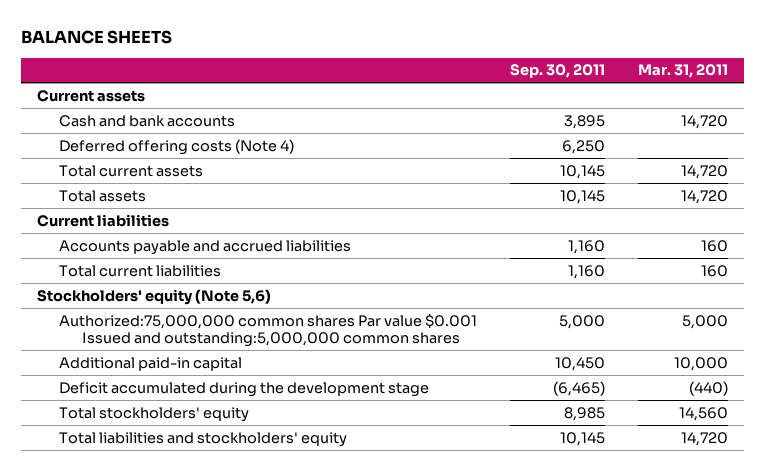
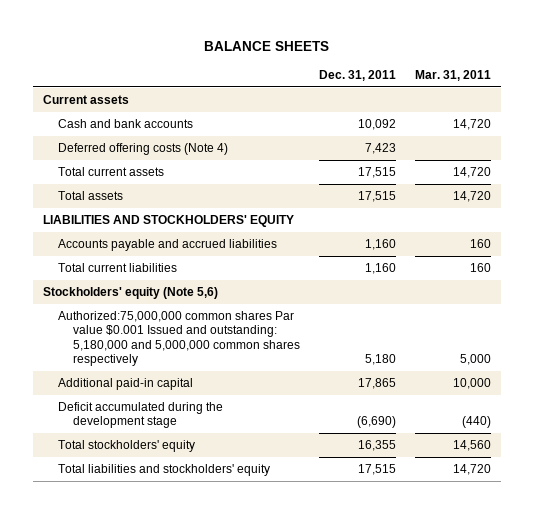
- | Sep. 30, 2011 | Mar. 31, 2011
+ | Dec. 31, 2011 | Mar. 31, 2011
- Current liabilities
+ LIABILITIES AND STOCKHOLDERS' EQUITY
- Authorized:75,000,000 common shares Par value $0.001 Issued and outstanding:5,000,000 common shares | 5,000 | 5,000
+ Authorized:75,000,000 common shares Par value $0.001 Issued and outstanding: 5,180,000 and 5,000,000 common shares respectively | 5,180 | 5,000

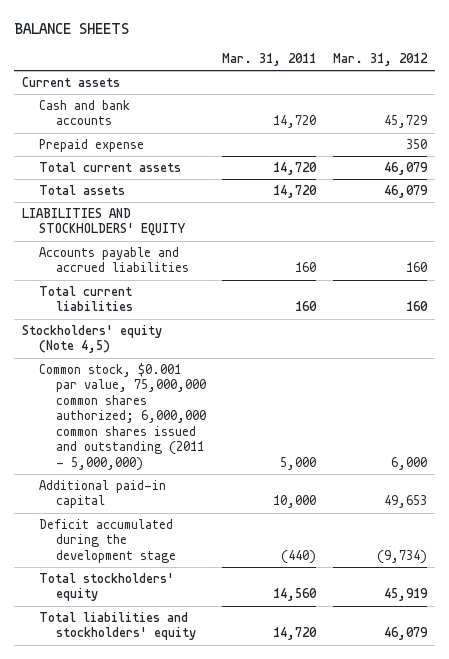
- | Dec. 31, 2011 | Mar. 31, 2011
+ | Mar. 31, 2011 | Mar. 31, 2012
- Deferred offering costs (Note 4) | 7,423 |
+ Prepaid expense | | 350
- Stockholders' equity (Note 5,6)
- Authorized:75,000,000 common shares Par value $0.001 Issued and outstanding: 5,180,000 and 5,000,000 common shares respectively | 5,180 | 5,000
+ Stockholders' equity (Note 4,5)
+ Common stock, $0.001 par value, 75,000,000 common shares authorized; 6,000,000 common shares issued and outstanding (2011 - 5,000,000) | 5,000 | 6,000

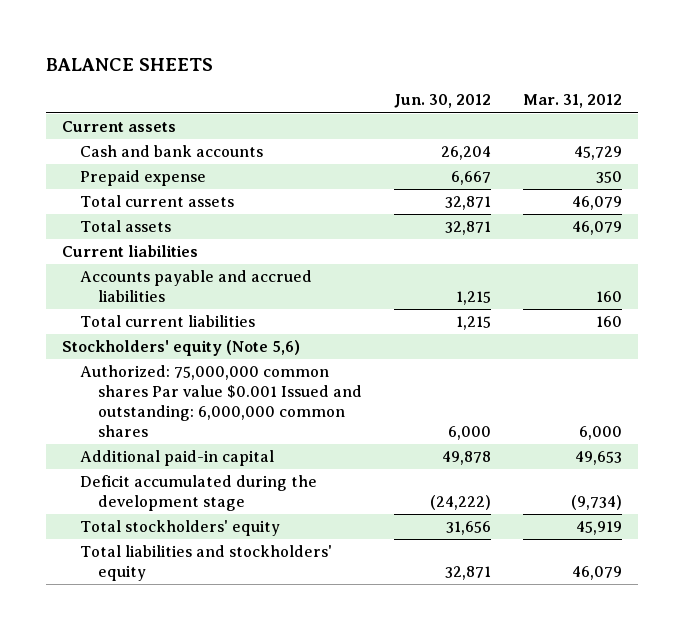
- | Mar. 31, 2011 | Mar. 31, 2012
+ | Jun. 30, 2012 | Mar. 31, 2012
- LIABILITIES AND STOCKHOLDERS' EQUITY
+ Current liabilities
- Stockholders' equity (Note 4,5)
- Common stock, $0.001 par value, 75,000,000 common shares authorized; 6,000,000 common shares issued and outstanding (2011 - 5,000,000) | 5,000 | 6,000
+ Stockholders' equity (Note 5,6)
+ Authorized: 75,000,000 common shares Par value $0.001 Issued and outstanding: 6,000,000 common shares | 6,000 | 6,000

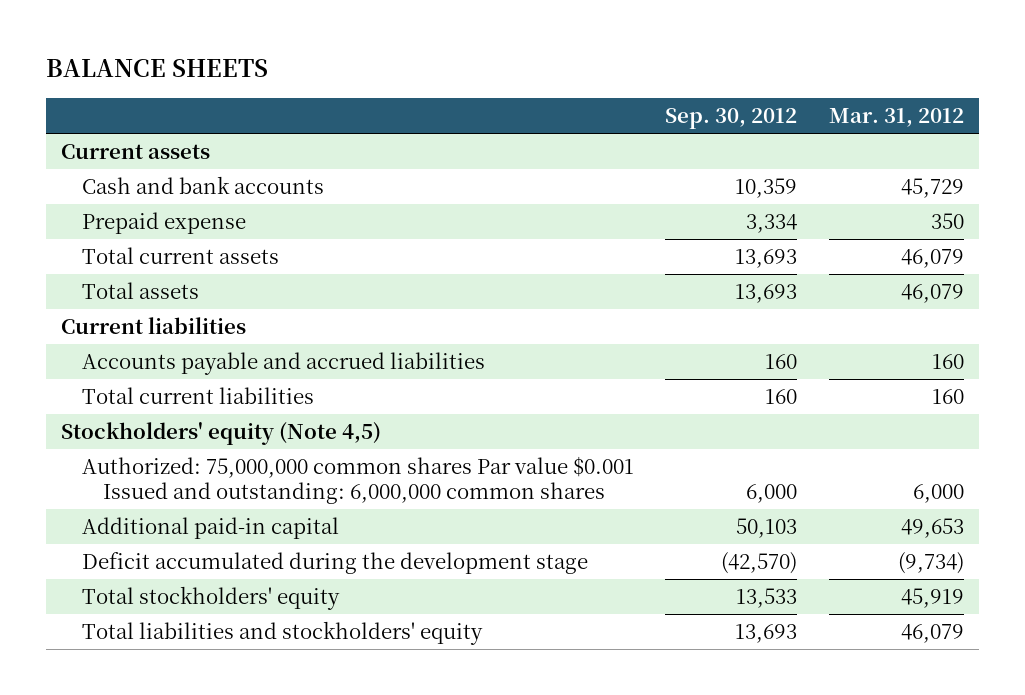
- | Jun. 30, 2012 | Mar. 31, 2012
+ | Sep. 30, 2012 | Mar. 31, 2012
- Stockholders' equity (Note 5,6)
+ Stockholders' equity (Note 4,5)

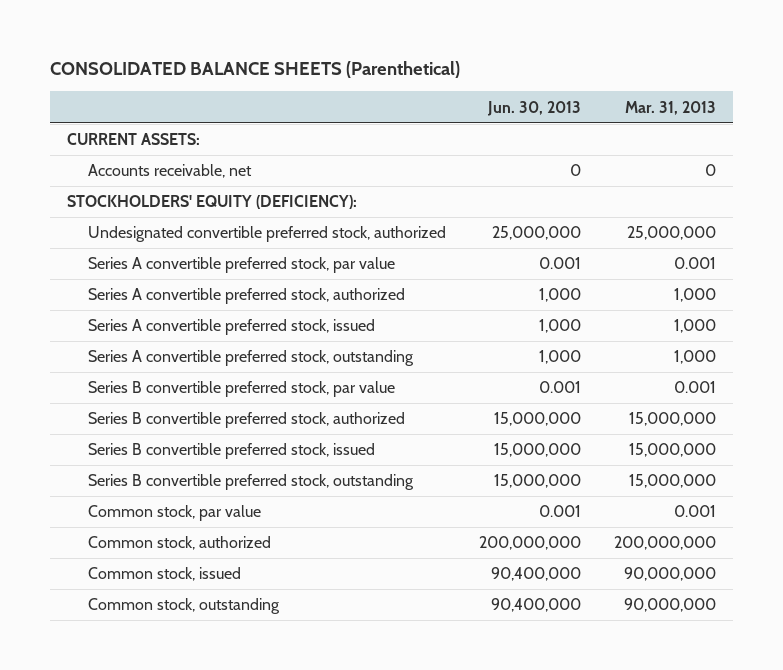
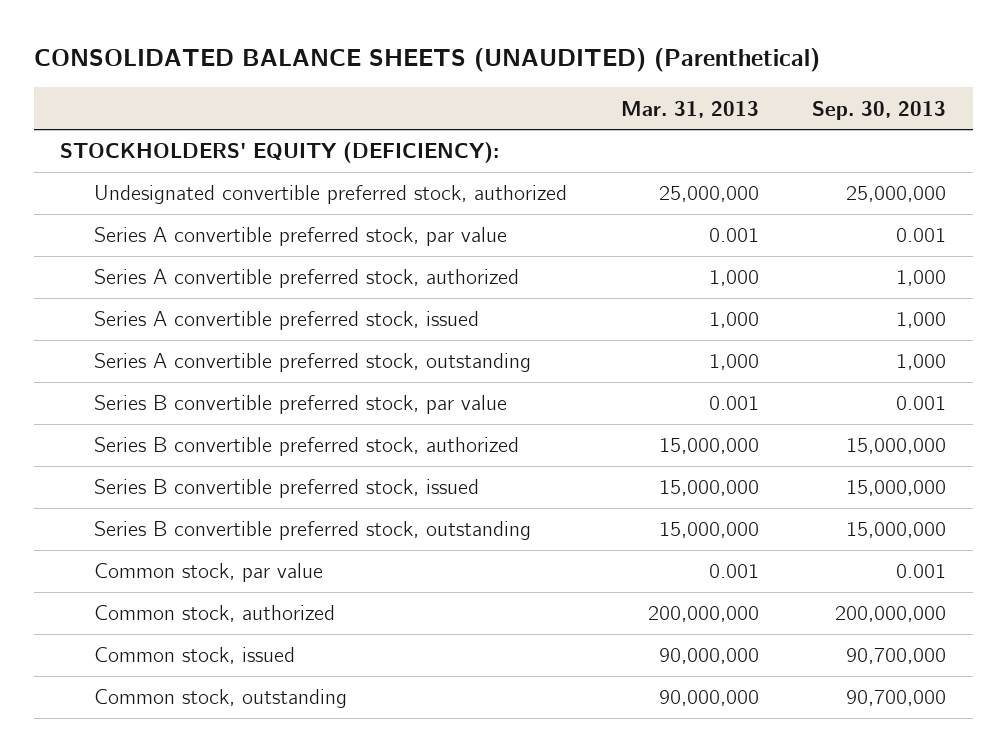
- CONSOLIDATED BALANCE SHEETS (Parenthetical)
+ CONSOLIDATED BALANCE SHEETS (UNAUDITED) (Parenthetical)
- | Jun. 30, 2013 | Mar. 31, 2013
+ | Mar. 31, 2013 | Sep. 30, 2013
- CURRENT ASSETS:
- Accounts receivable, net | 0 | 0

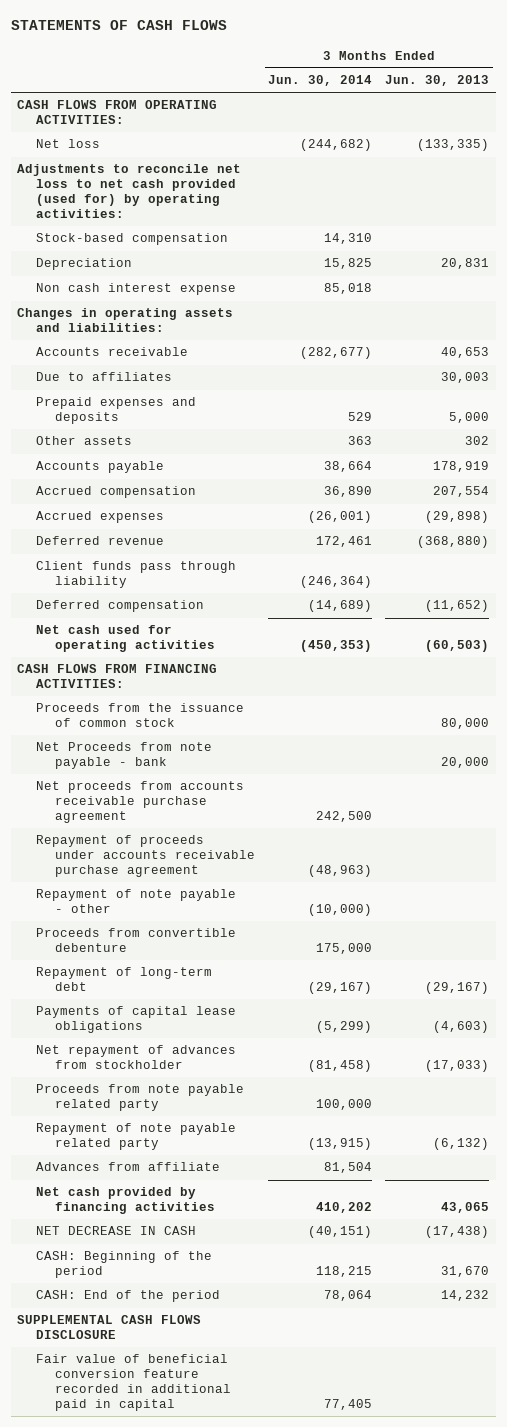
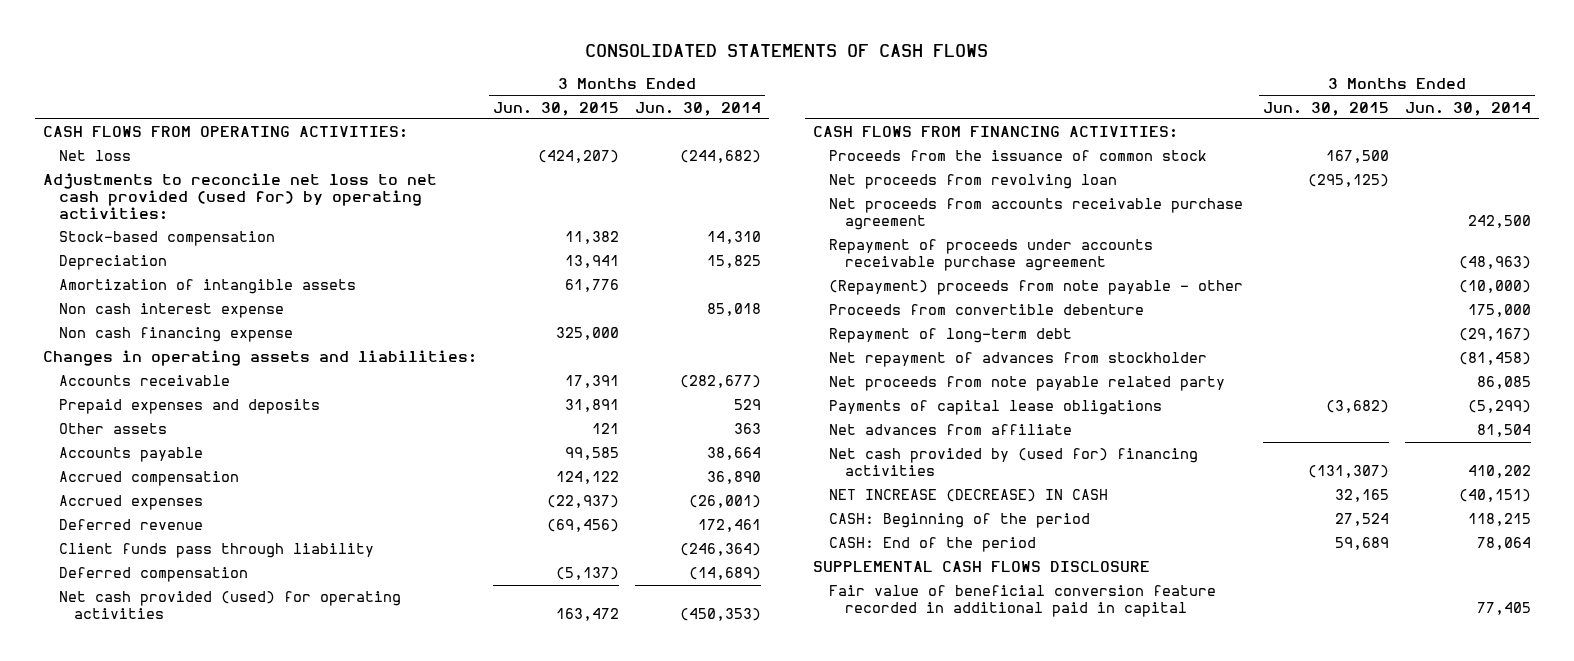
- STATEMENTS OF CASH FLOWS
+ CONSOLIDATED STATEMENTS OF CASH FLOWS
- | 3 Months Ended Jun. 30, 2014 | 3 Months Ended Jun. 30, 2013
+ | 3 Months Ended Jun. 30, 2015 | 3 Months Ended Jun. 30, 2014
+ Amortization of intangible assets | 61,776 |
+ Non cash financing expense | 325,000 |
- Due to affiliates | | 30,003
- Net cash used for operating activities | (450,353) | (60,503)
+ Net cash provided (used) for operating activities | 163,472 | (450,353)
- Net Proceeds from note payable - bank | | 20,000
+ Net proceeds from revolving loan | (295,125) |
- Repayment of note payable - other | (10,000) |
+ (Repayment) proceeds from note payable - other | | (10,000)
- Proceeds from note payable related party | 100,000 |
- Repayment of note payable related party | (13,915) | (6,132)
- Advances from affiliate | 81,504 |
- Net cash provided by financing activities | 410,202 | 43,065
- NET DECREASE IN CASH | (40,151) | (17,438)
+ Net proceeds from note payable related party | | 86,085
moved down: Payments of capital lease obligations | (3,682) | (5,299)
+ Net advances from affiliate | | 81,504
+ Net cash provided by (used for) financing activities | (131,307) | 410,202
+ NET INCREASE (DECREASE) IN CASH | 32,165 | (40,151)

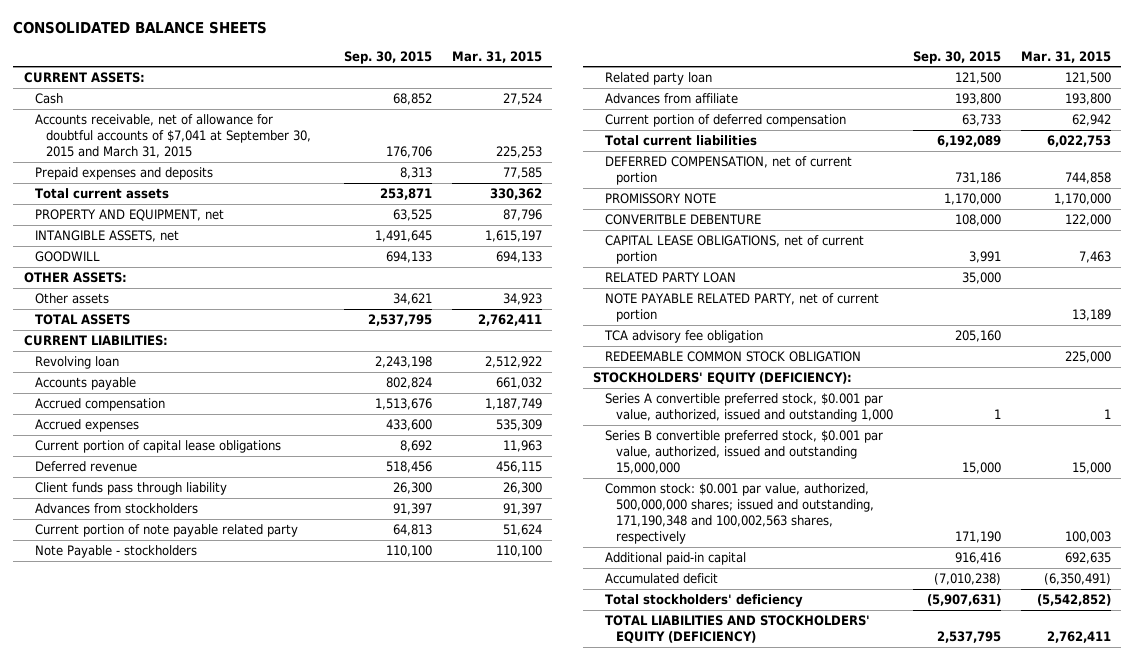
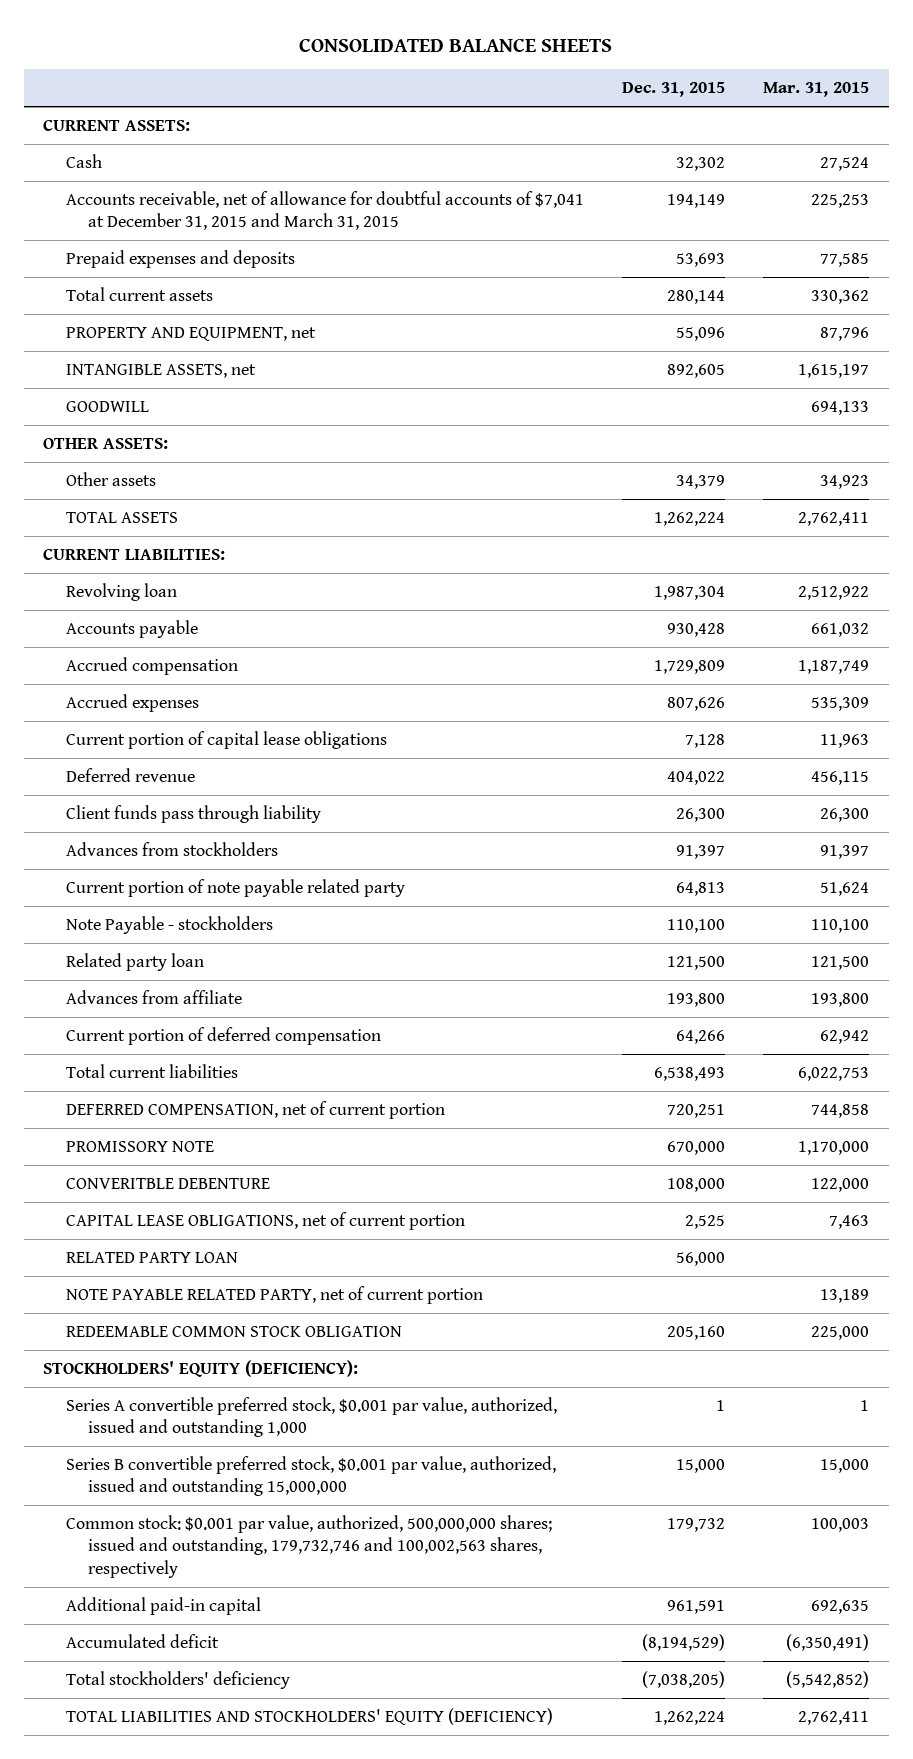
- | Sep. 30, 2015 | Mar. 31, 2015
+ | Dec. 31, 2015 | Mar. 31, 2015
- Accounts receivable, net of allowance for doubtful accounts of $7,041 at September 30, 2015 and March 31, 2015 | 176,706 | 225,253
+ Accounts receivable, net of allowance for doubtful accounts of $7,041 at December 31, 2015 and March 31, 2015 | 194,149 | 225,253
- TCA advisory fee obligation | 205,160 |
- Common stock: $0.001 par value, authorized, 500,000,000 shares; issued and outstanding, 171,190,348 and 100,002,563 shares, respectively | 171,190 | 100,003
+ Common stock: $0.001 par value, authorized, 500,000,000 shares; issued and outstanding, 179,732,746 and 100,002,563 shares, respectively | 179,732 | 100,003

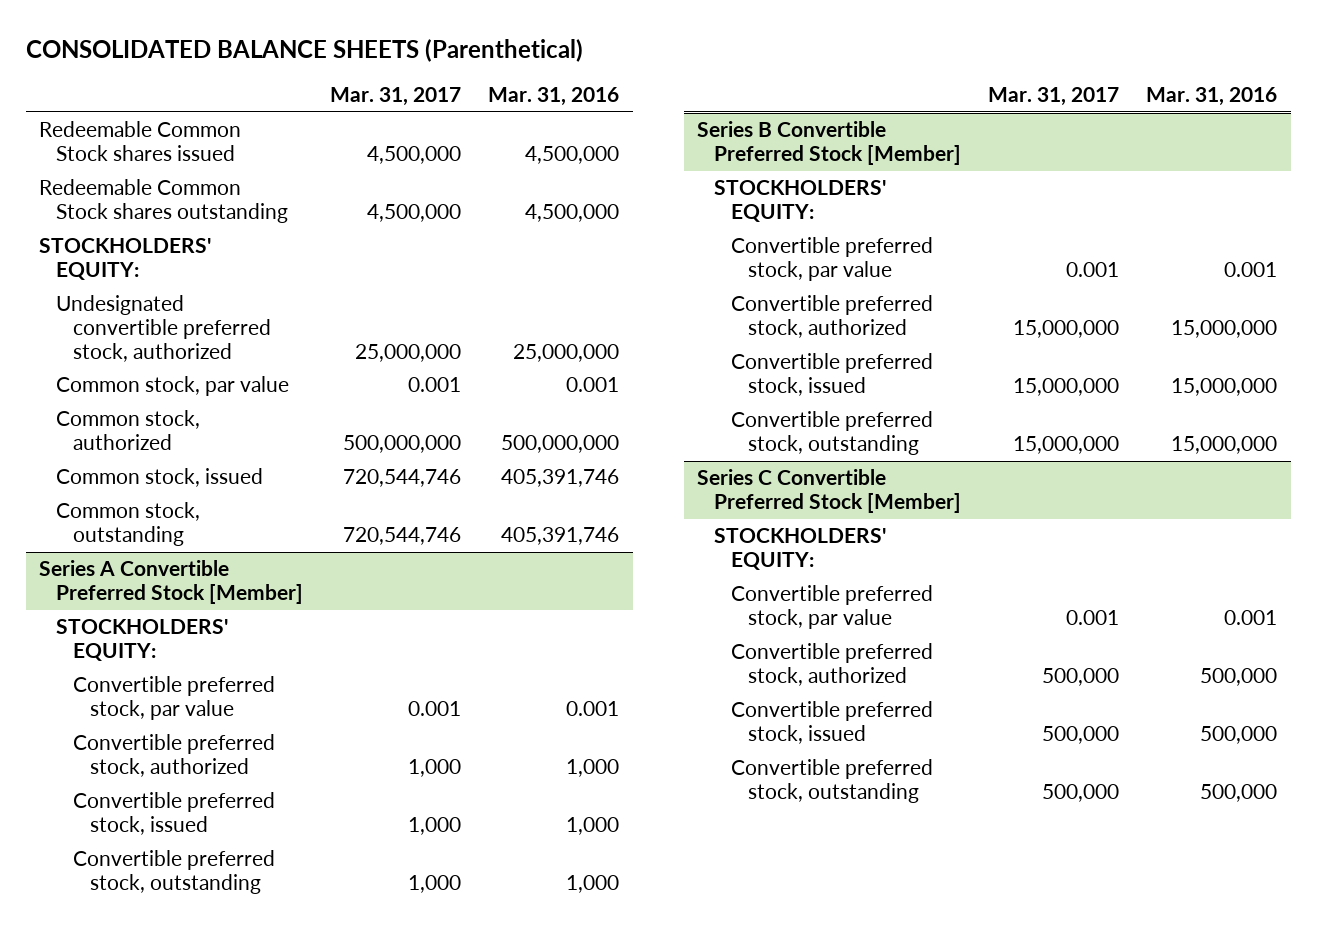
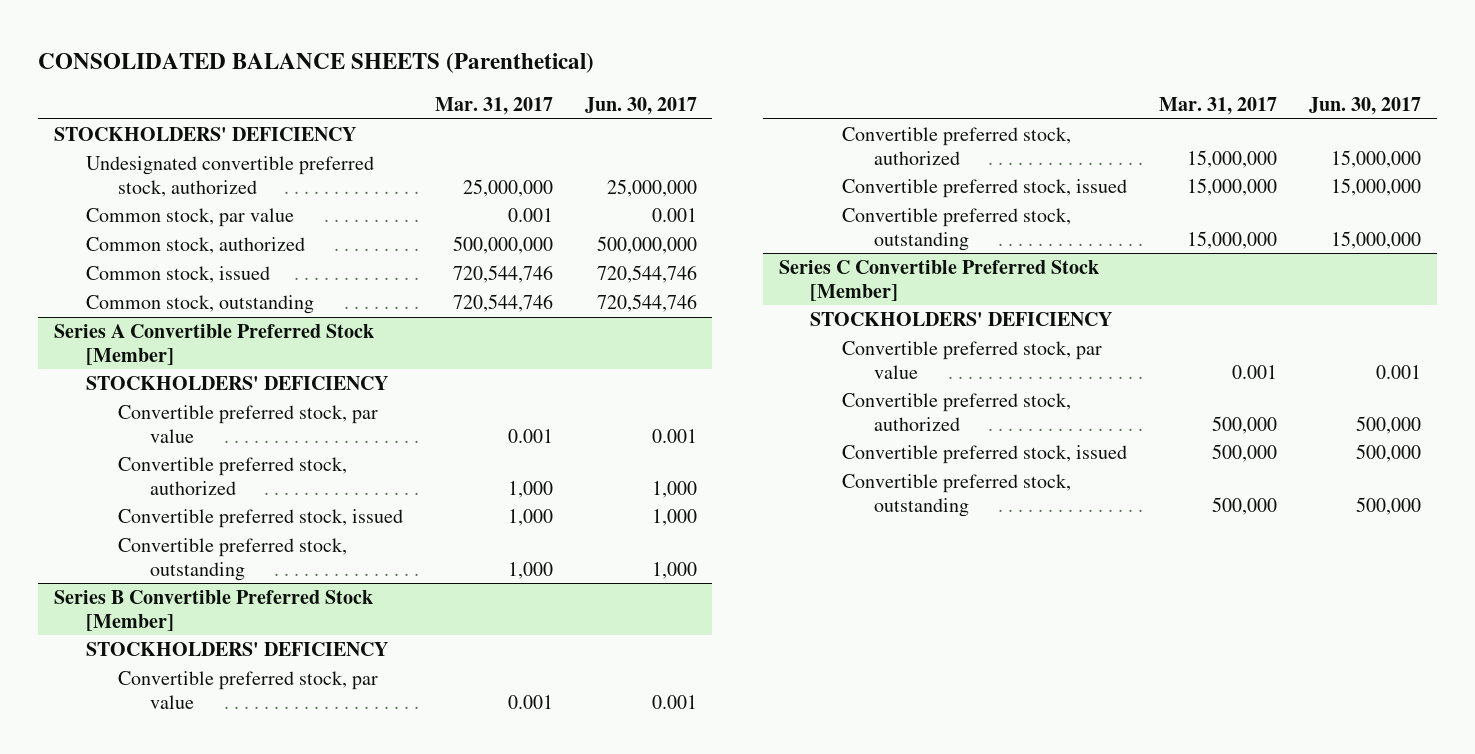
- | Mar. 31, 2017 | Mar. 31, 2016
+ | Mar. 31, 2017 | Jun. 30, 2017
- Redeemable Common Stock shares issued | 4,500,000 | 4,500,000
- Redeemable Common Stock shares outstanding | 4,500,000 | 4,500,000
- STOCKHOLDERS' EQUITY:
+ STOCKHOLDERS' DEFICIENCY
@ Series A Convertible Preferred Stock [Member]
- STOCKHOLDERS' EQUITY:
+ STOCKHOLDERS' DEFICIENCY
@ Series B Convertible Preferred Stock [Member]
- STOCKHOLDERS' EQUITY:
+ STOCKHOLDERS' DEFICIENCY
@ Series C Convertible Preferred Stock [Member]
- STOCKHOLDERS' EQUITY:
+ STOCKHOLDERS' DEFICIENCY

